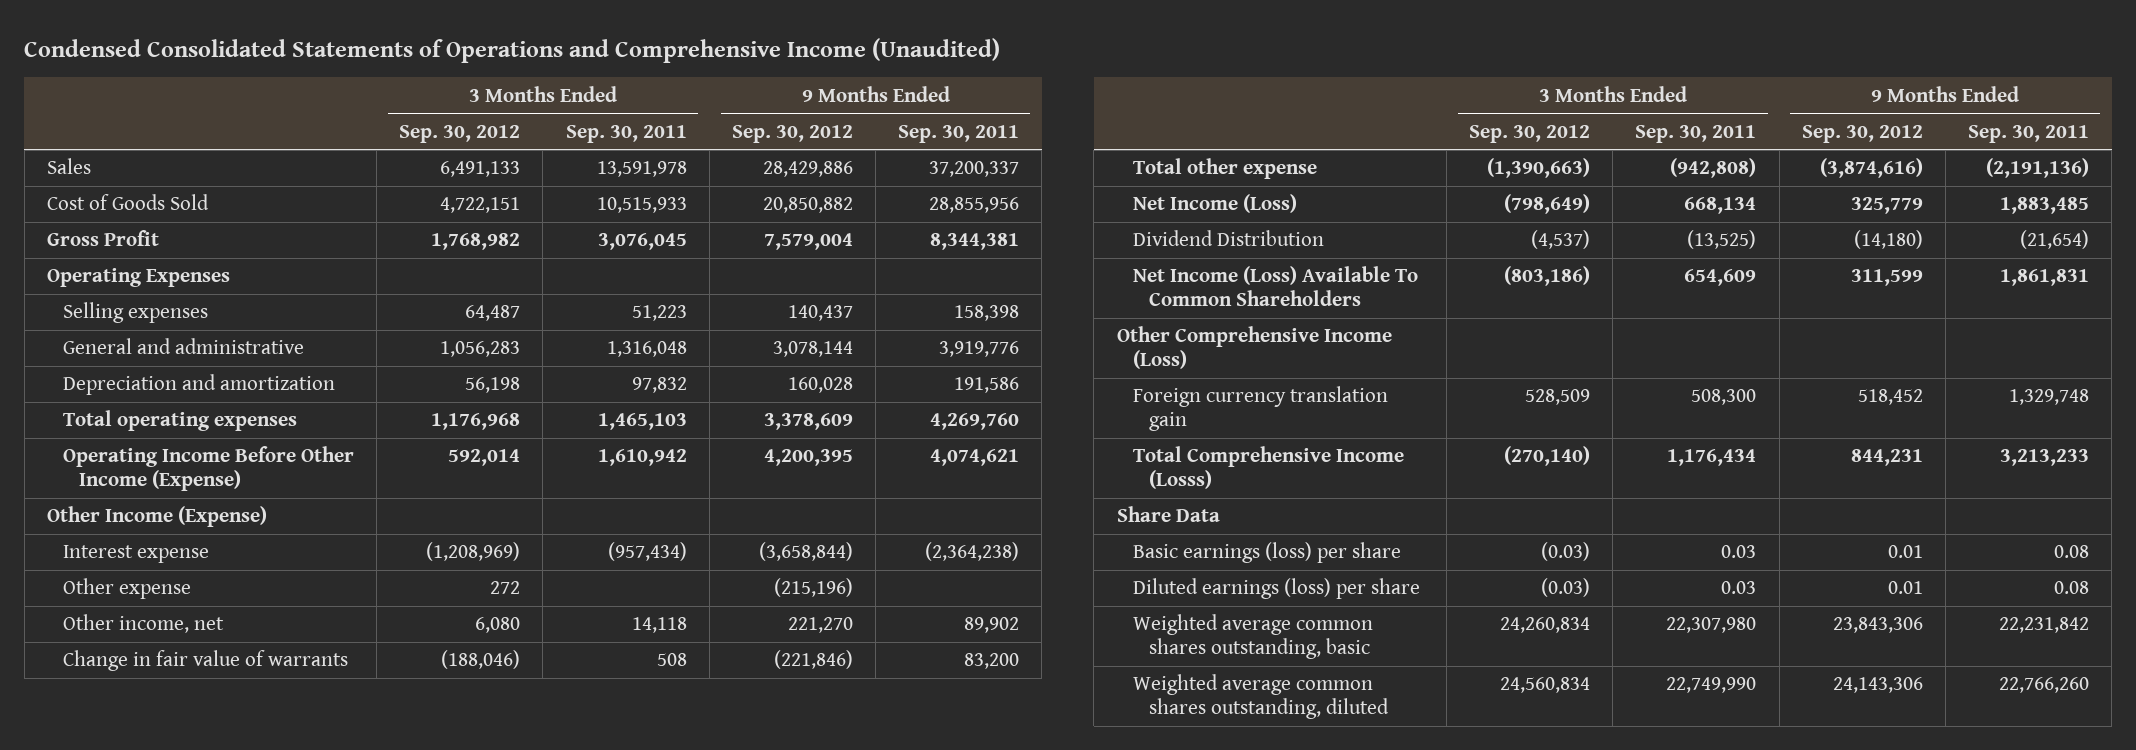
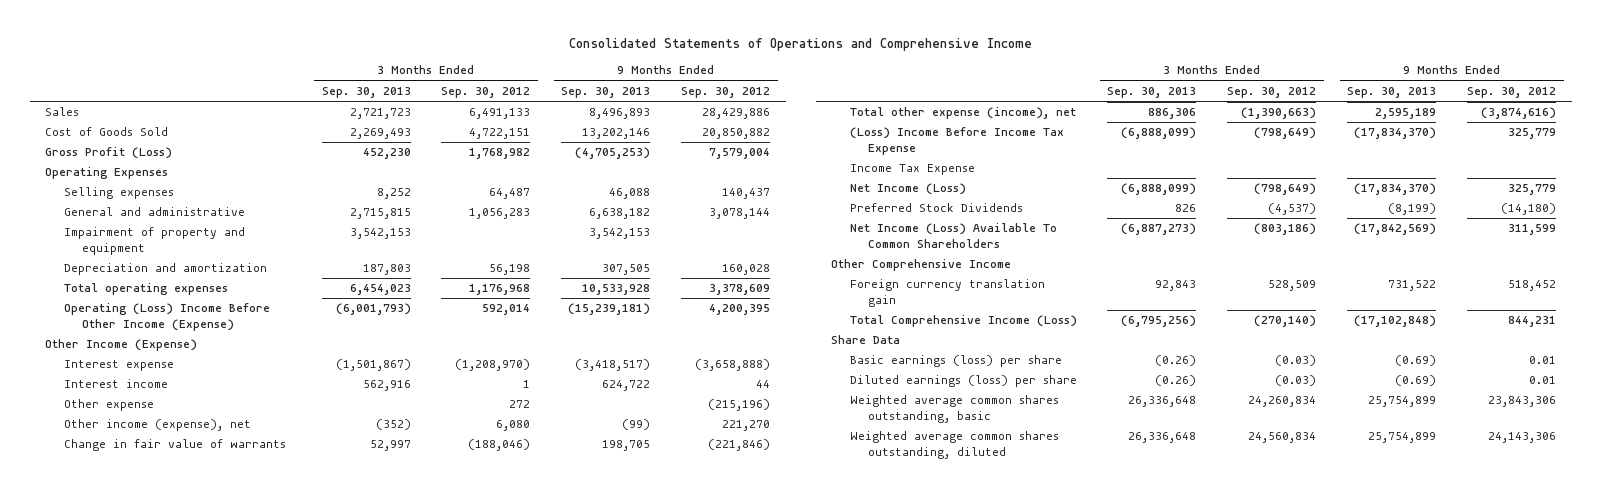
- Condensed Consolidated Statements of Operations and Comprehensive Income (Unaudited)
+ Consolidated Statements of Operations and Comprehensive Income
- | 3 Months Ended Sep. 30, 2012 | 3 Months Ended Sep. 30, 2011 | 9 Months Ended Sep. 30, 2012 | 9 Months Ended Sep. 30, 2011
+ | 3 Months Ended Sep. 30, 2013 | 3 Months Ended Sep. 30, 2012 | 9 Months Ended Sep. 30, 2013 | 9 Months Ended Sep. 30, 2012
- Gross Profit | 1,768,982 | 3,076,045 | 7,579,004 | 8,344,381
+ Gross Profit (Loss) | 452,230 | 1,768,982 | (4,705,253) | 7,579,004
+ Impairment of property and equipment | 3,542,153 | | 3,542,153 |
- Operating Income Before Other Income (Expense) | 592,014 | 1,610,942 | 4,200,395 | 4,074,621
+ Operating (Loss) Income Before Other Income (Expense) | (6,001,793) | 592,014 | (15,239,181) | 4,200,395
- Interest expense | (1,208,969) | (957,434) | (3,658,844) | (2,364,238)
+ Interest expense | (1,501,867) | (1,208,970) | (3,418,517) | (3,658,888)
+ Interest income | 562,916 | 1 | 624,722 | 44
- Other income, net | 6,080 | 14,118 | 221,270 | 89,902
+ Other income (expense), net | (352) | 6,080 | (99) | 221,270
- Total other expense | (1,390,663) | (942,808) | (3,874,616) | (2,191,136)
+ Total other expense (income), net | 886,306 | (1,390,663) | 2,595,189 | (3,874,616)
+ (Loss) Income Before Income Tax Expense | (6,888,099) | (798,649) | (17,834,370) | 325,779
+ Income Tax Expense
- Dividend Distribution | (4,537) | (13,525) | (14,180) | (21,654)
+ Preferred Stock Dividends | 826 | (4,537) | (8,199) | (14,180)
- Other Comprehensive Income (Loss)
+ Other Comprehensive Income
- Total Comprehensive Income (Losss) | (270,140) | 1,176,434 | 844,231 | 3,213,233
+ Total Comprehensive Income (Loss) | (6,795,256) | (270,140) | (17,102,848) | 844,231

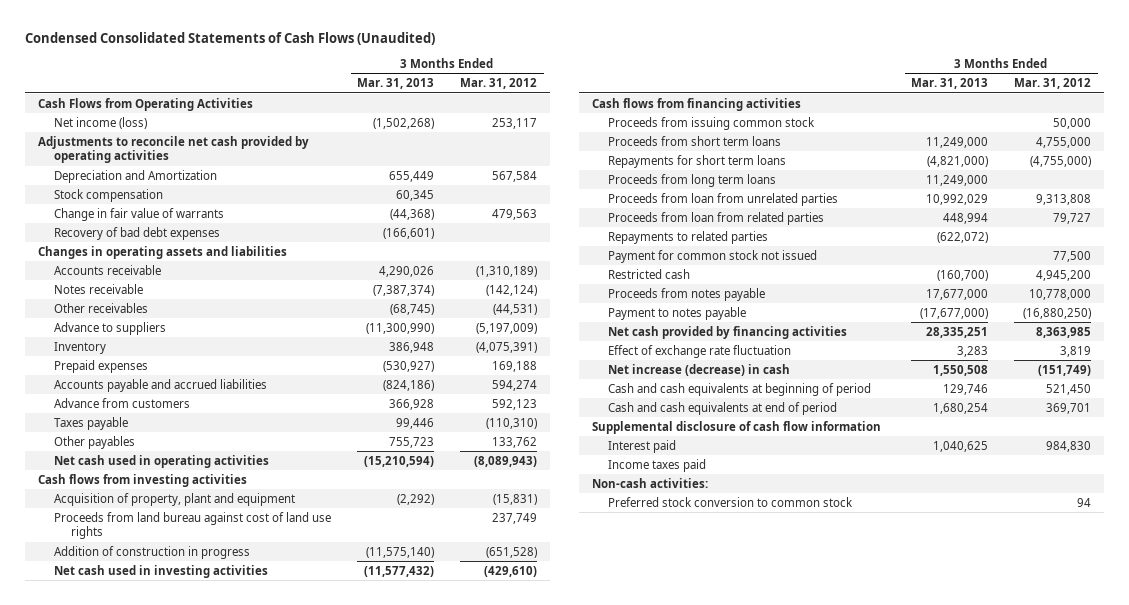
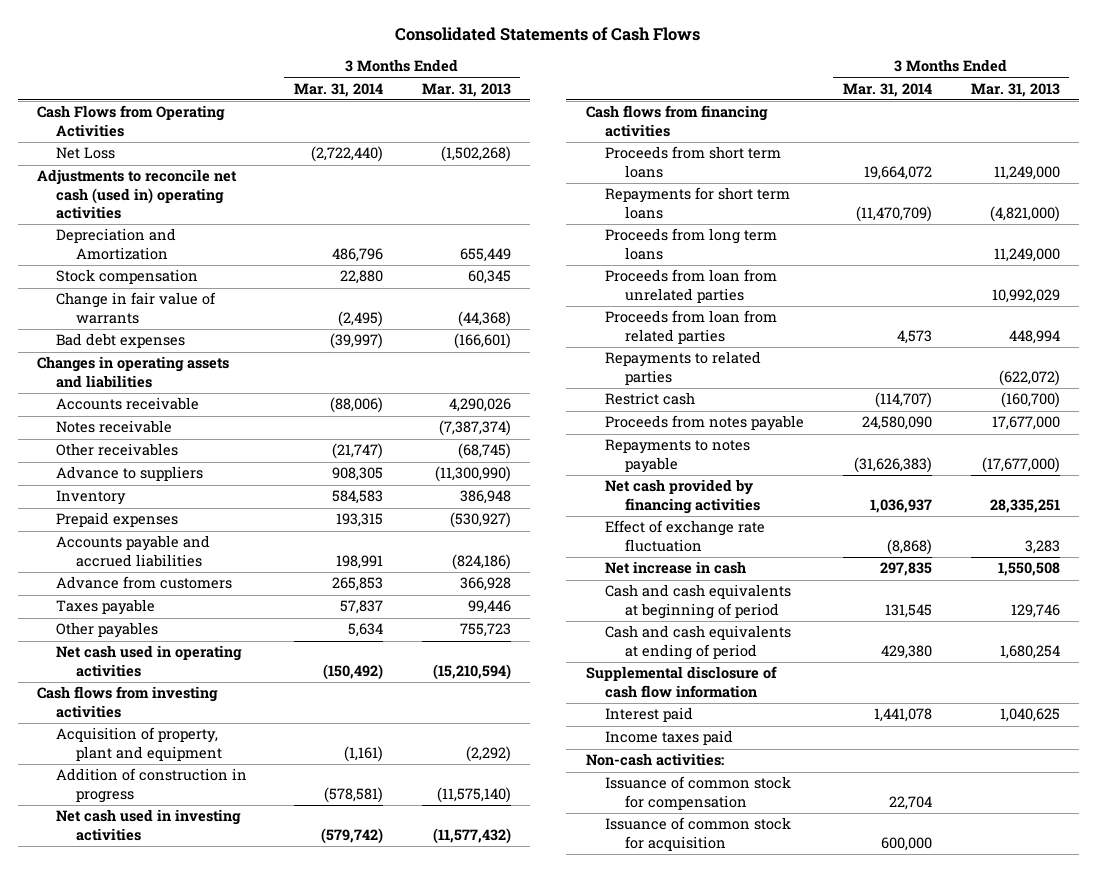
- Condensed Consolidated Statements of Cash Flows (Unaudited)
+ Consolidated Statements of Cash Flows
- | 3 Months Ended Mar. 31, 2013 | 3 Months Ended Mar. 31, 2012
+ | 3 Months Ended Mar. 31, 2014 | 3 Months Ended Mar. 31, 2013
- Net income (loss) | (1,502,268) | 253,117
- Adjustments to reconcile net cash provided by operating activities
+ Net Loss | (2,722,440) | (1,502,268)
+ Adjustments to reconcile net cash (used in) operating activities
- Recovery of bad debt expenses | (166,601) |
+ Bad debt expenses | (39,997) | (166,601)
- Proceeds from land bureau against cost of land use rights | | 237,749
- Proceeds from issuing common stock | | 50,000
- Payment for common stock not issued | | 77,500
- Restricted cash | (160,700) | 4,945,200
+ Restrict cash | (114,707) | (160,700)
- Payment to notes payable | (17,677,000) | (16,880,250)
+ Repayments to notes payable | (31,626,383) | (17,677,000)
- Net increase (decrease) in cash | 1,550,508 | (151,749)
+ Net increase in cash | 297,835 | 1,550,508
- Cash and cash equivalents at end of period | 1,680,254 | 369,701
+ Cash and cash equivalents at ending of period | 429,380 | 1,680,254
- Preferred stock conversion to common stock | | 94
+ Issuance of common stock for compensation | 22,704 |
+ Issuance of common stock for acquisition | 600,000 |

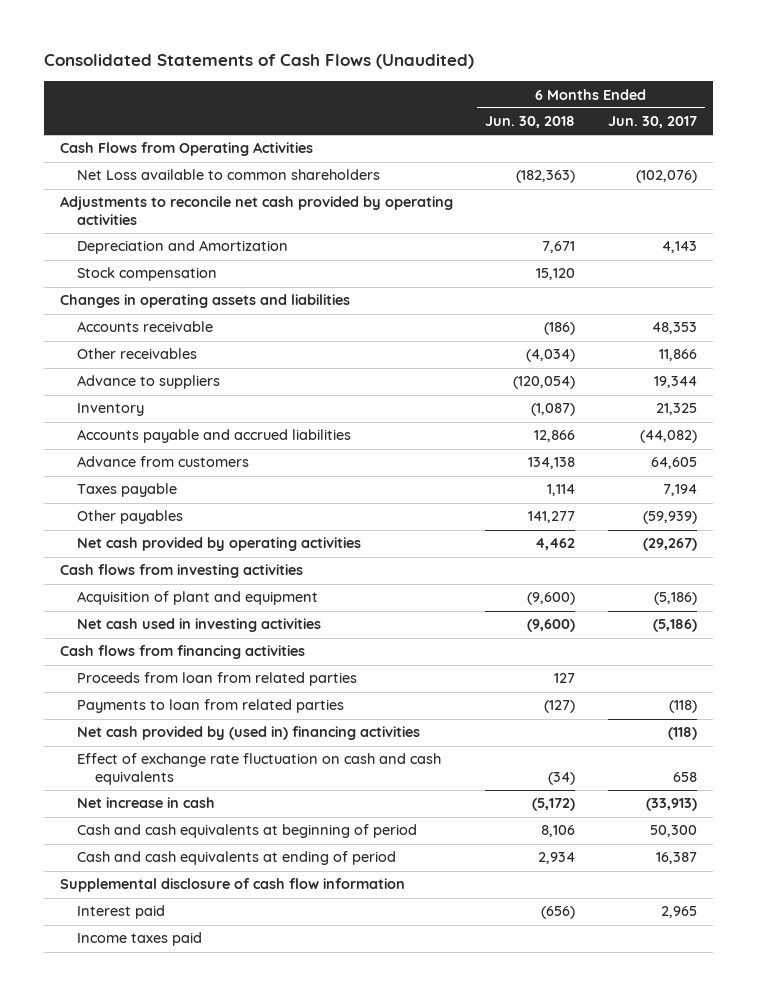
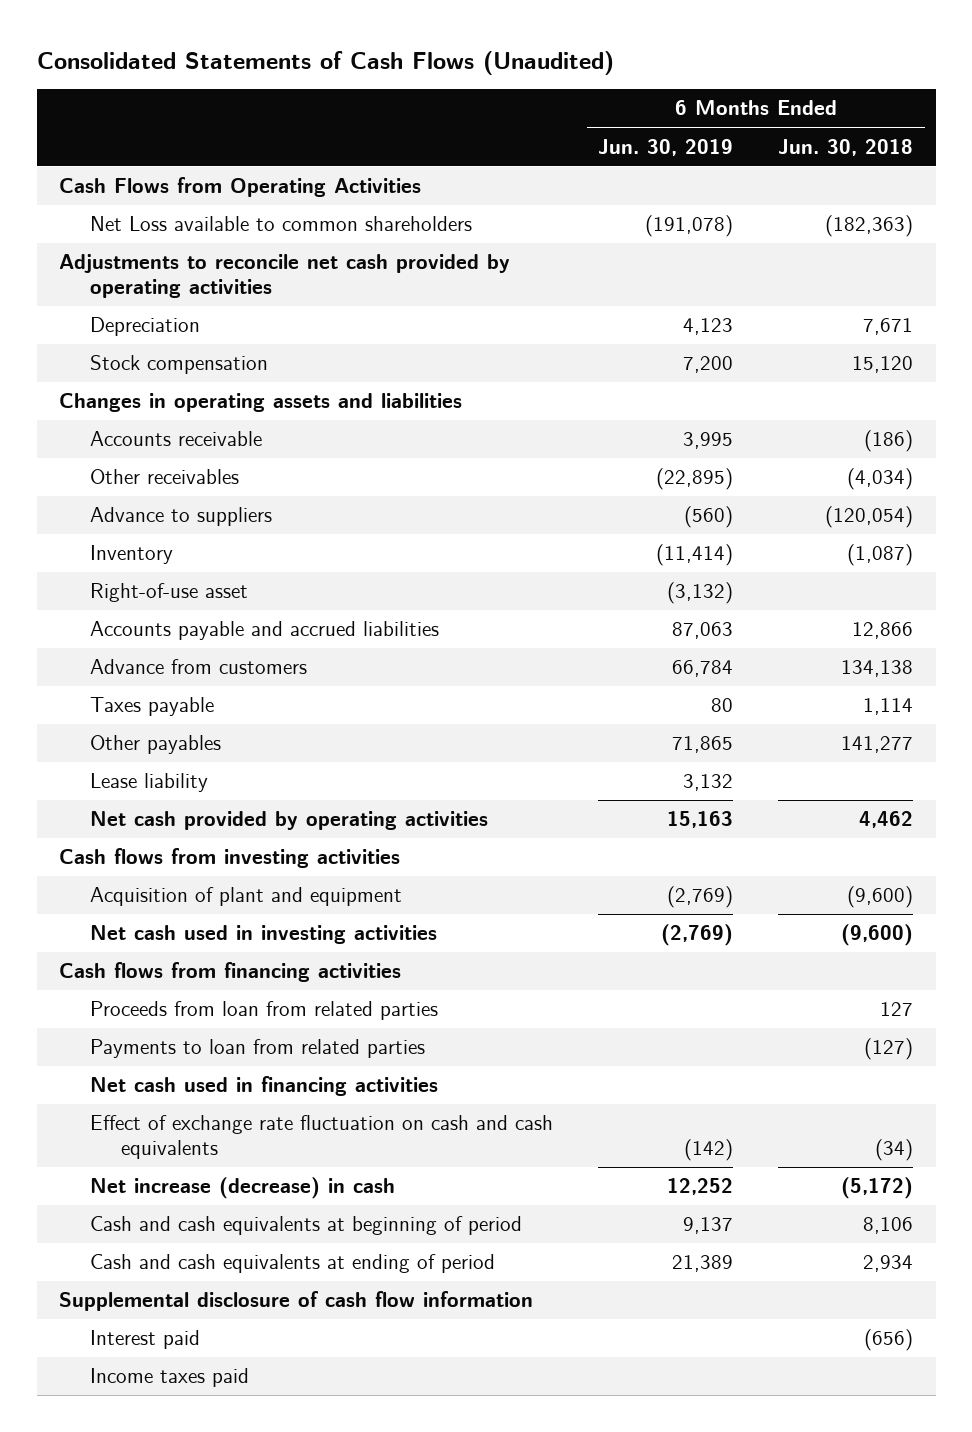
- | 6 Months Ended Jun. 30, 2018 | 6 Months Ended Jun. 30, 2017
+ | 6 Months Ended Jun. 30, 2019 | 6 Months Ended Jun. 30, 2018
- Depreciation and Amortization | 7,671 | 4,143
+ Depreciation | 4,123 | 7,671
+ Right-of-use asset | (3,132) |
+ Lease liability | 3,132 |
- Net cash provided by (used in) financing activities | | (118)
+ Net cash used in financing activities
- Net increase in cash | (5,172) | (33,913)
+ Net increase (decrease) in cash | 12,252 | (5,172)

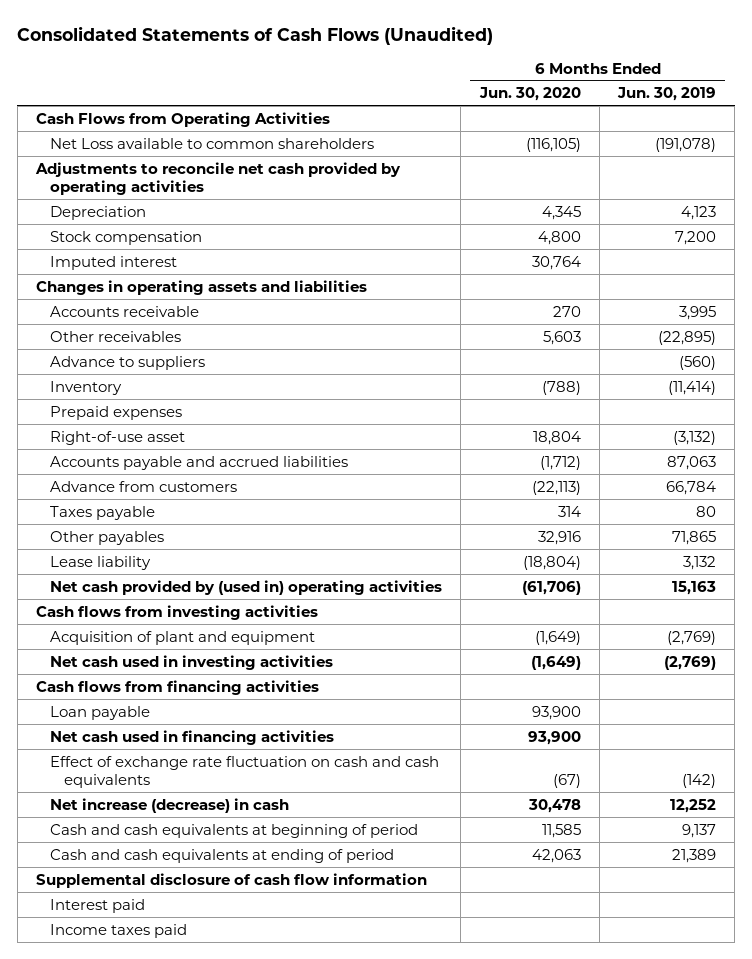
- | 6 Months Ended Jun. 30, 2019 | 6 Months Ended Jun. 30, 2018
+ | 6 Months Ended Jun. 30, 2020 | 6 Months Ended Jun. 30, 2019
+ Imputed interest | 30,764 |
+ Prepaid expenses
- Net cash provided by operating activities | 15,163 | 4,462
+ Net cash provided by (used in) operating activities | (61,706) | 15,163
- Proceeds from loan from related parties | | 127
- Payments to loan from related parties | | (127)
+ Loan payable | 93,900 |

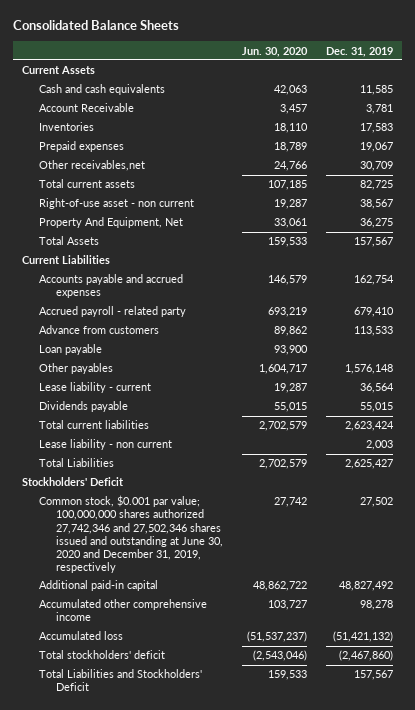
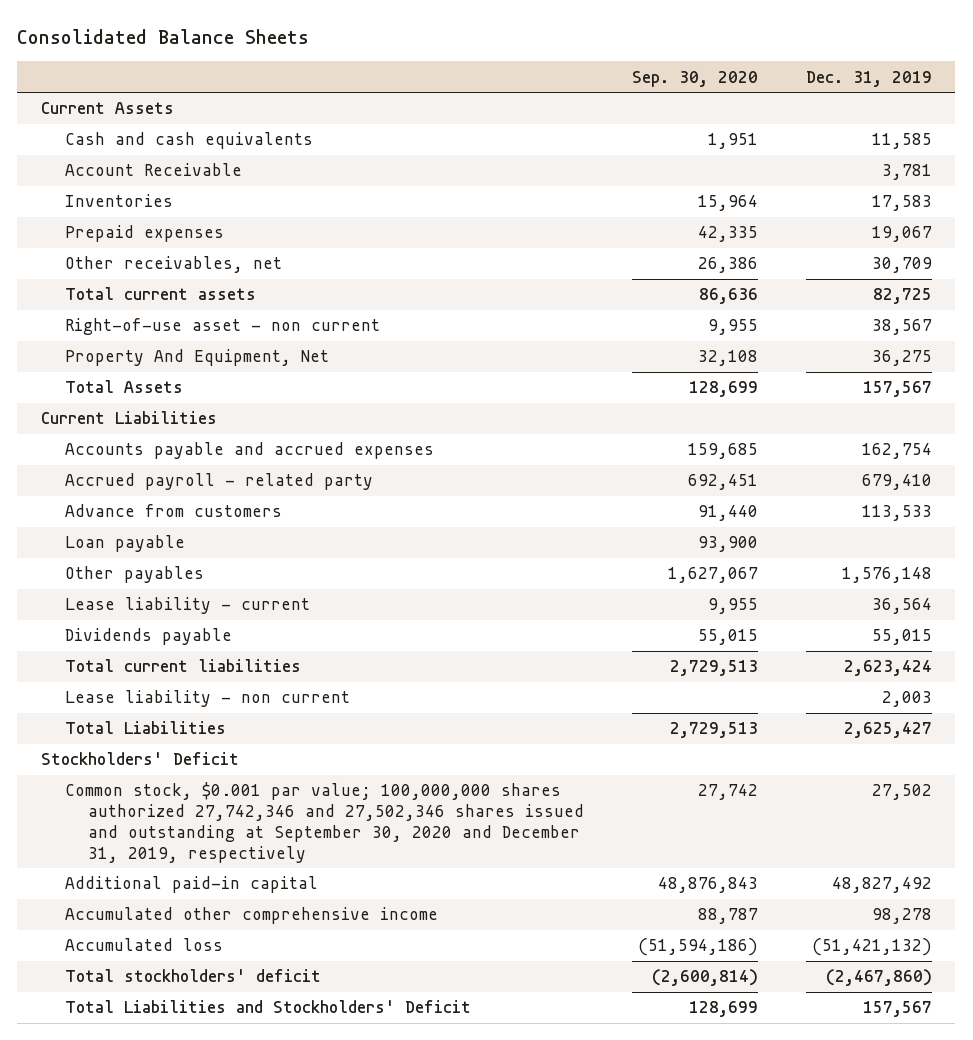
- | Jun. 30, 2020 | Dec. 31, 2019
+ | Sep. 30, 2020 | Dec. 31, 2019
- Other receivables,net | 24,766 | 30,709
+ Other receivables, net | 26,386 | 30,709
- Common stock, $0.001 par value; 100,000,000 shares authorized 27,742,346 and 27,502,346 shares issued and outstanding at June 30, 2020 and December 31, 2019, respectively | 27,742 | 27,502
+ Common stock, $0.001 par value; 100,000,000 shares authorized 27,742,346 and 27,502,346 shares issued and outstanding at September 30, 2020 and December 31, 2019, respectively | 27,742 | 27,502

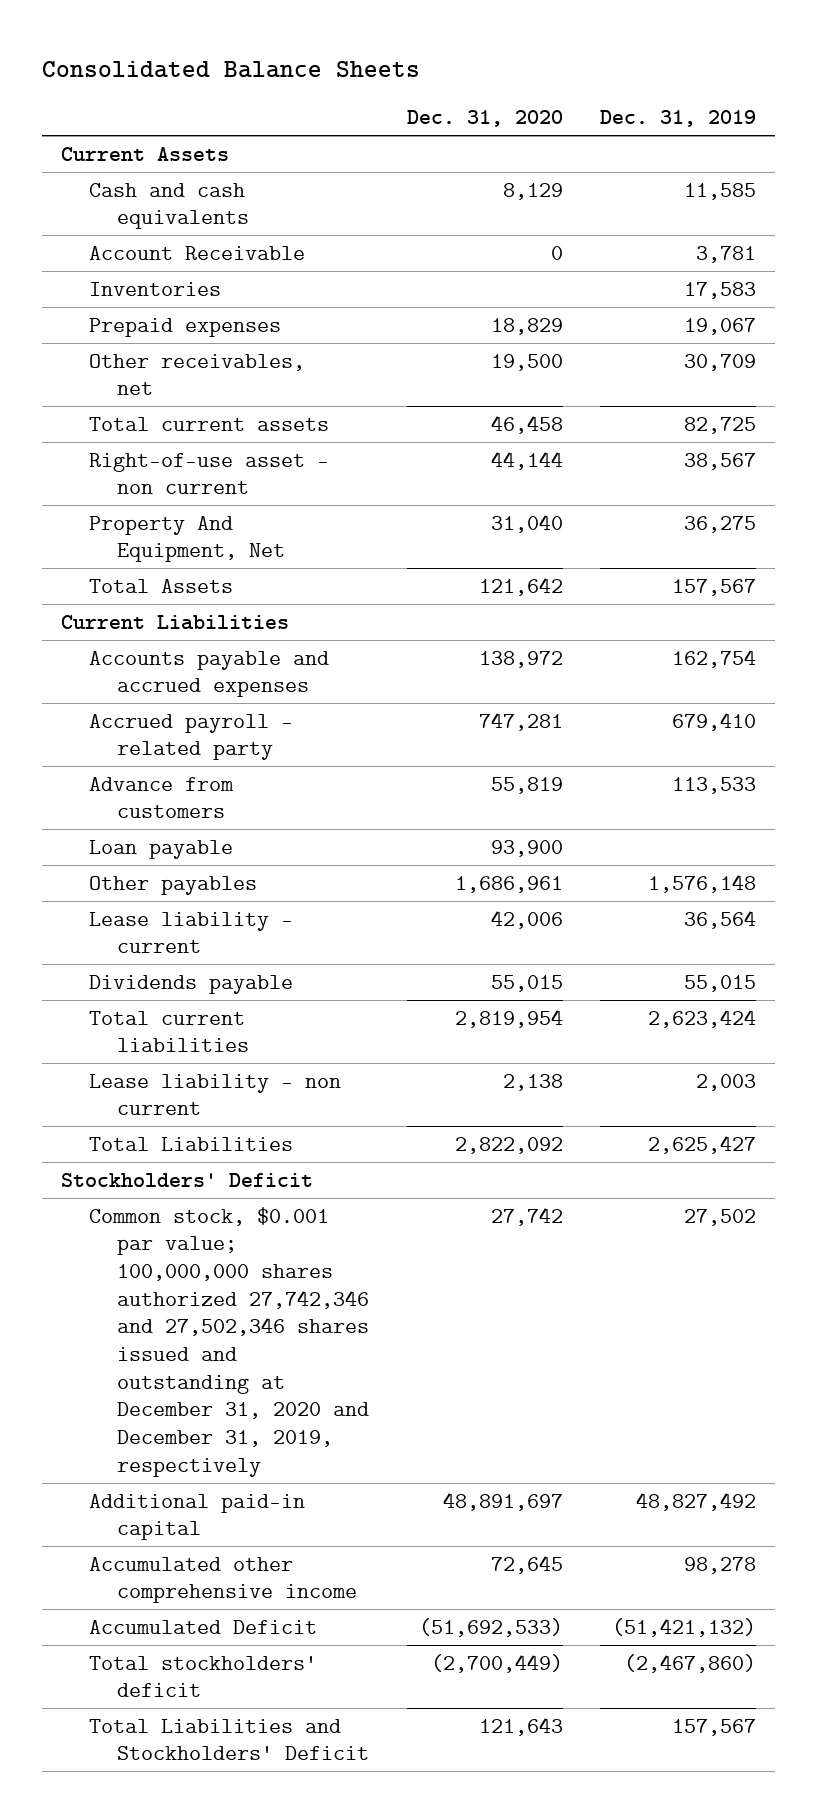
- | Sep. 30, 2020 | Dec. 31, 2019
+ | Dec. 31, 2020 | Dec. 31, 2019
- Common stock, $0.001 par value; 100,000,000 shares authorized 27,742,346 and 27,502,346 shares issued and outstanding at September 30, 2020 and December 31, 2019, respectively | 27,742 | 27,502
+ Common stock, $0.001 par value; 100,000,000 shares authorized 27,742,346 and 27,502,346 shares issued and outstanding at December 31, 2020 and December 31, 2019, respectively | 27,742 | 27,502
- Accumulated loss | (51,594,186) | (51,421,132)
+ Accumulated Deficit | (51,692,533) | (51,421,132)

